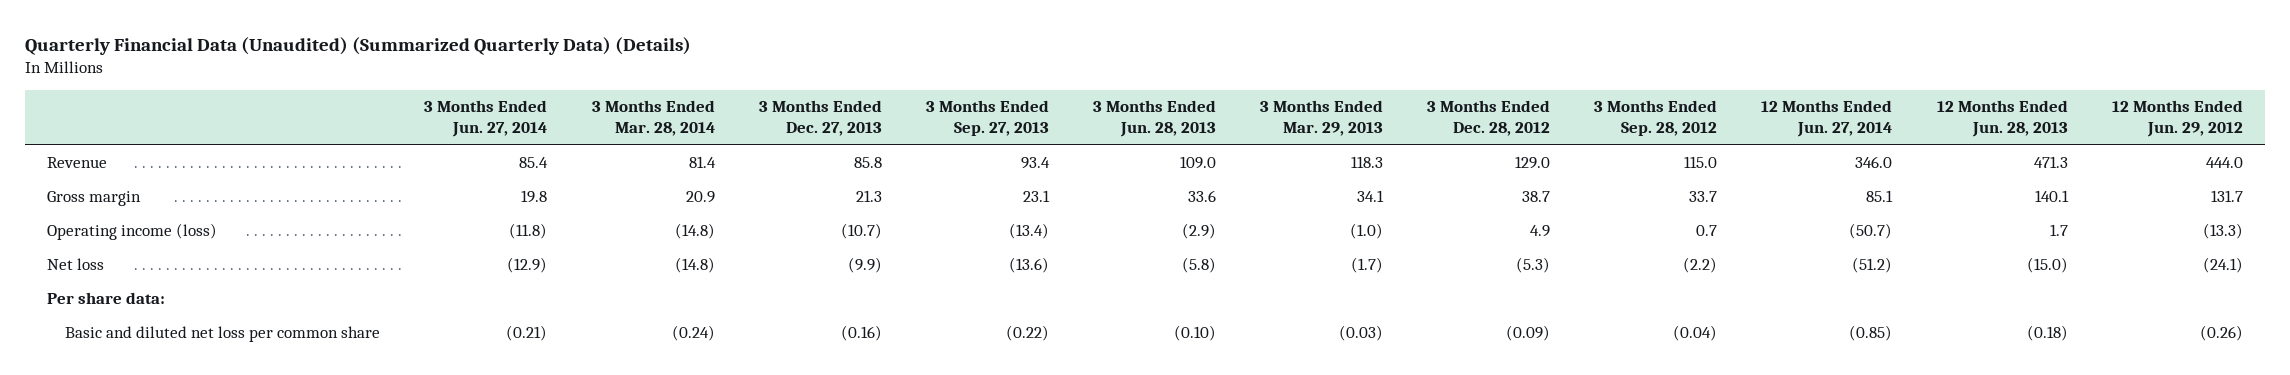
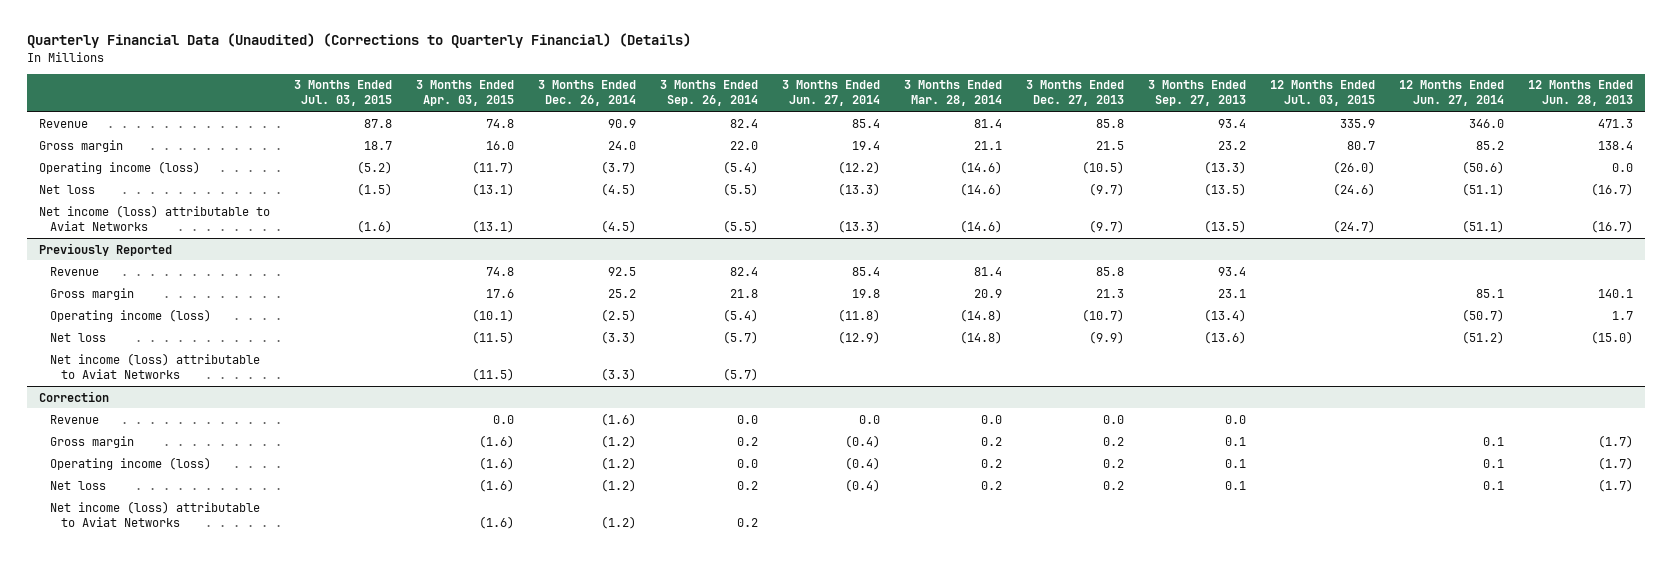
- Quarterly Financial Data (Unaudited) (Summarized Quarterly Data) (Details)
+ Quarterly Financial Data (Unaudited) (Corrections to Quarterly Financial) (Details)
- | 3 Months Ended Jun. 27, 2014 | 3 Months Ended Mar. 28, 2014 | 3 Months Ended Dec. 27, 2013 | 3 Months Ended Sep. 27, 2013 | 3 Months Ended Jun. 28, 2013 | 3 Months Ended Mar. 29, 2013 | 3 Months Ended Dec. 28, 2012 | 3 Months Ended Sep. 28, 2012 | 12 Months Ended Jun. 27, 2014 | 12 Months Ended Jun. 28, 2013 | 12 Months Ended Jun. 29, 2012
+ | 3 Months Ended Jul. 03, 2015 | 3 Months Ended Apr. 03, 2015 | 3 Months Ended Dec. 26, 2014 | 3 Months Ended Sep. 26, 2014 | 3 Months Ended Jun. 27, 2014 | 3 Months Ended Mar. 28, 2014 | 3 Months Ended Dec. 27, 2013 | 3 Months Ended Sep. 27, 2013 | 12 Months Ended Jul. 03, 2015 | 12 Months Ended Jun. 27, 2014 | 12 Months Ended Jun. 28, 2013
+ Gross margin | 18.7 | 16.0 | 24.0 | 22.0 | 19.4 | 21.1 | 21.5 | 23.2 | 80.7 | 85.2 | 138.4
+ Operating income (loss) | (5.2) | (11.7) | (3.7) | (5.4) | (12.2) | (14.6) | (10.5) | (13.3) | (26.0) | (50.6) | 0.0
+ Net loss | (1.5) | (13.1) | (4.5) | (5.5) | (13.3) | (14.6) | (9.7) | (13.5) | (24.6) | (51.1) | (16.7)
+ Net income (loss) attributable to Aviat Networks | (1.6) | (13.1) | (4.5) | (5.5) | (13.3) | (14.6) | (9.7) | (13.5) | (24.7) | (51.1) | (16.7)
+ Previously Reported
+ Revenue | | 74.8 | 92.5 | 82.4 | 85.4 | 81.4 | 85.8 | 93.4 | | |
- Per share data:
- Basic and diluted net loss per common share | (0.21) | (0.24) | (0.16) | (0.22) | (0.10) | (0.03) | (0.09) | (0.04) | (0.85) | (0.18) | (0.26)
+ Net income (loss) attributable to Aviat Networks | | (11.5) | (3.3) | (5.7) | | | | | | |
+ Correction
+ Revenue | | 0.0 | (1.6) | 0.0 | 0.0 | 0.0 | 0.0 | 0.0 | | |
+ Gross margin | | (1.6) | (1.2) | 0.2 | (0.4) | 0.2 | 0.2 | 0.1 | | 0.1 | (1.7)
+ Operating income (loss) | | (1.6) | (1.2) | 0.0 | (0.4) | 0.2 | 0.2 | 0.1 | | 0.1 | (1.7)
+ Net loss | | (1.6) | (1.2) | 0.2 | (0.4) | 0.2 | 0.2 | 0.1 | | 0.1 | (1.7)
+ Net income (loss) attributable to Aviat Networks | | (1.6) | (1.2) | 0.2 | | | | | | |

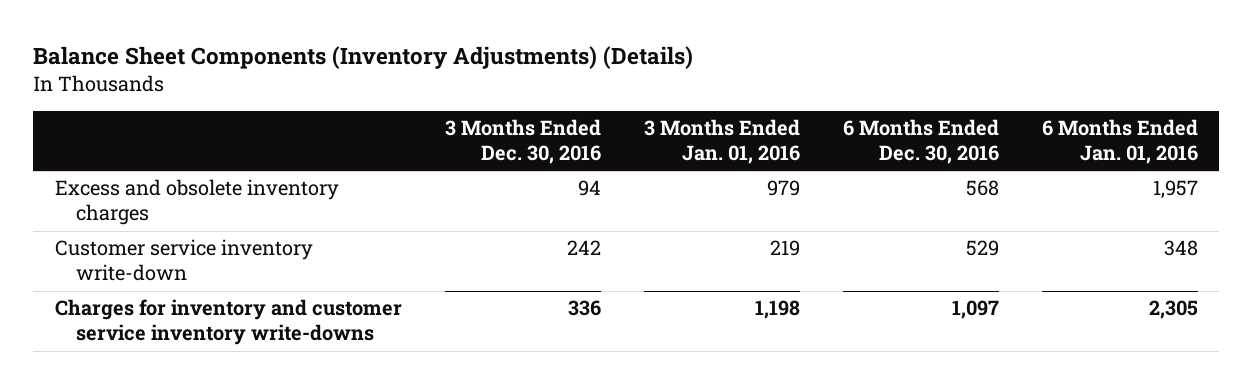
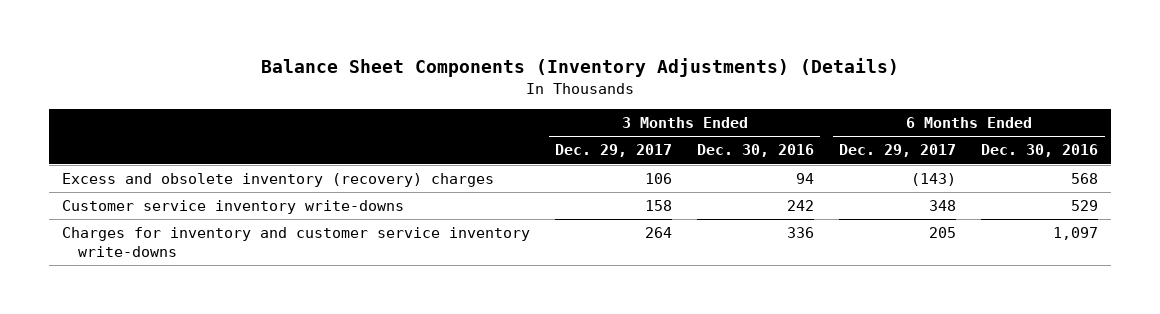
- | 3 Months Ended Dec. 30, 2016 | 3 Months Ended Jan. 01, 2016 | 6 Months Ended Dec. 30, 2016 | 6 Months Ended Jan. 01, 2016
+ | 3 Months Ended Dec. 29, 2017 | 3 Months Ended Dec. 30, 2016 | 6 Months Ended Dec. 29, 2017 | 6 Months Ended Dec. 30, 2016
- Excess and obsolete inventory charges | 94 | 979 | 568 | 1,957
- Customer service inventory write-down | 242 | 219 | 529 | 348
+ Excess and obsolete inventory (recovery) charges | 106 | 94 | (143) | 568
+ Customer service inventory write-downs | 158 | 242 | 348 | 529

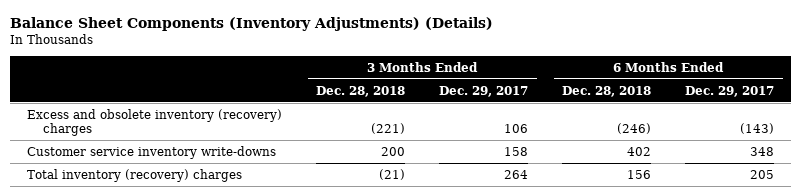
- | 3 Months Ended Dec. 29, 2017 | 3 Months Ended Dec. 30, 2016 | 6 Months Ended Dec. 29, 2017 | 6 Months Ended Dec. 30, 2016
+ | 3 Months Ended Dec. 28, 2018 | 3 Months Ended Dec. 29, 2017 | 6 Months Ended Dec. 28, 2018 | 6 Months Ended Dec. 29, 2017
- Charges for inventory and customer service inventory write-downs | 264 | 336 | 205 | 1,097
+ Total inventory (recovery) charges | (21) | 264 | 156 | 205

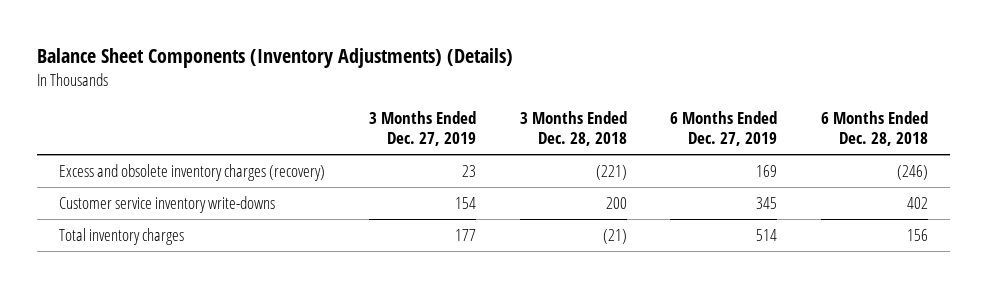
- | 3 Months Ended Dec. 28, 2018 | 3 Months Ended Dec. 29, 2017 | 6 Months Ended Dec. 28, 2018 | 6 Months Ended Dec. 29, 2017
+ | 3 Months Ended Dec. 27, 2019 | 3 Months Ended Dec. 28, 2018 | 6 Months Ended Dec. 27, 2019 | 6 Months Ended Dec. 28, 2018
- Excess and obsolete inventory (recovery) charges | (221) | 106 | (246) | (143)
+ Excess and obsolete inventory charges (recovery) | 23 | (221) | 169 | (246)
- Total inventory (recovery) charges | (21) | 264 | 156 | 205
+ Total inventory charges | 177 | (21) | 514 | 156

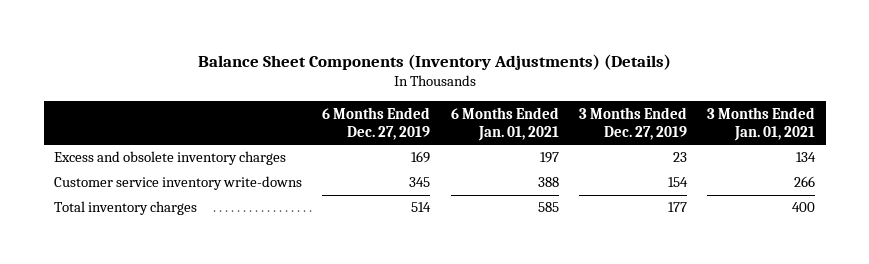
- | 3 Months Ended Dec. 27, 2019 | 3 Months Ended Dec. 28, 2018 | 6 Months Ended Dec. 27, 2019 | 6 Months Ended Dec. 28, 2018
+ | 6 Months Ended Dec. 27, 2019 | 6 Months Ended Jan. 01, 2021 | 3 Months Ended Dec. 27, 2019 | 3 Months Ended Jan. 01, 2021
- Excess and obsolete inventory charges (recovery) | 23 | (221) | 169 | (246)
+ Excess and obsolete inventory charges | 169 | 197 | 23 | 134

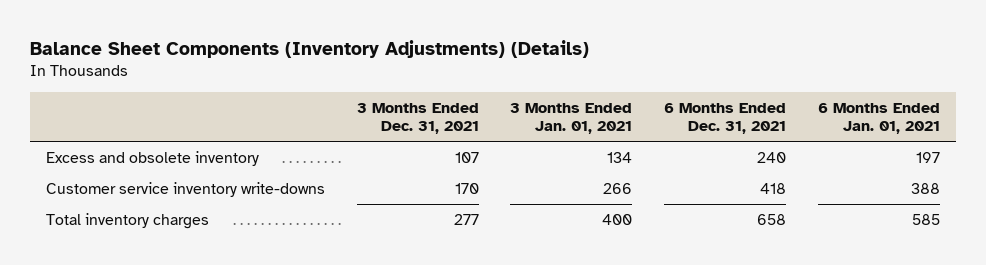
- | 6 Months Ended Dec. 27, 2019 | 6 Months Ended Jan. 01, 2021 | 3 Months Ended Dec. 27, 2019 | 3 Months Ended Jan. 01, 2021
+ | 3 Months Ended Dec. 31, 2021 | 3 Months Ended Jan. 01, 2021 | 6 Months Ended Dec. 31, 2021 | 6 Months Ended Jan. 01, 2021
- Excess and obsolete inventory charges | 169 | 197 | 23 | 134
+ Excess and obsolete inventory | 107 | 134 | 240 | 197

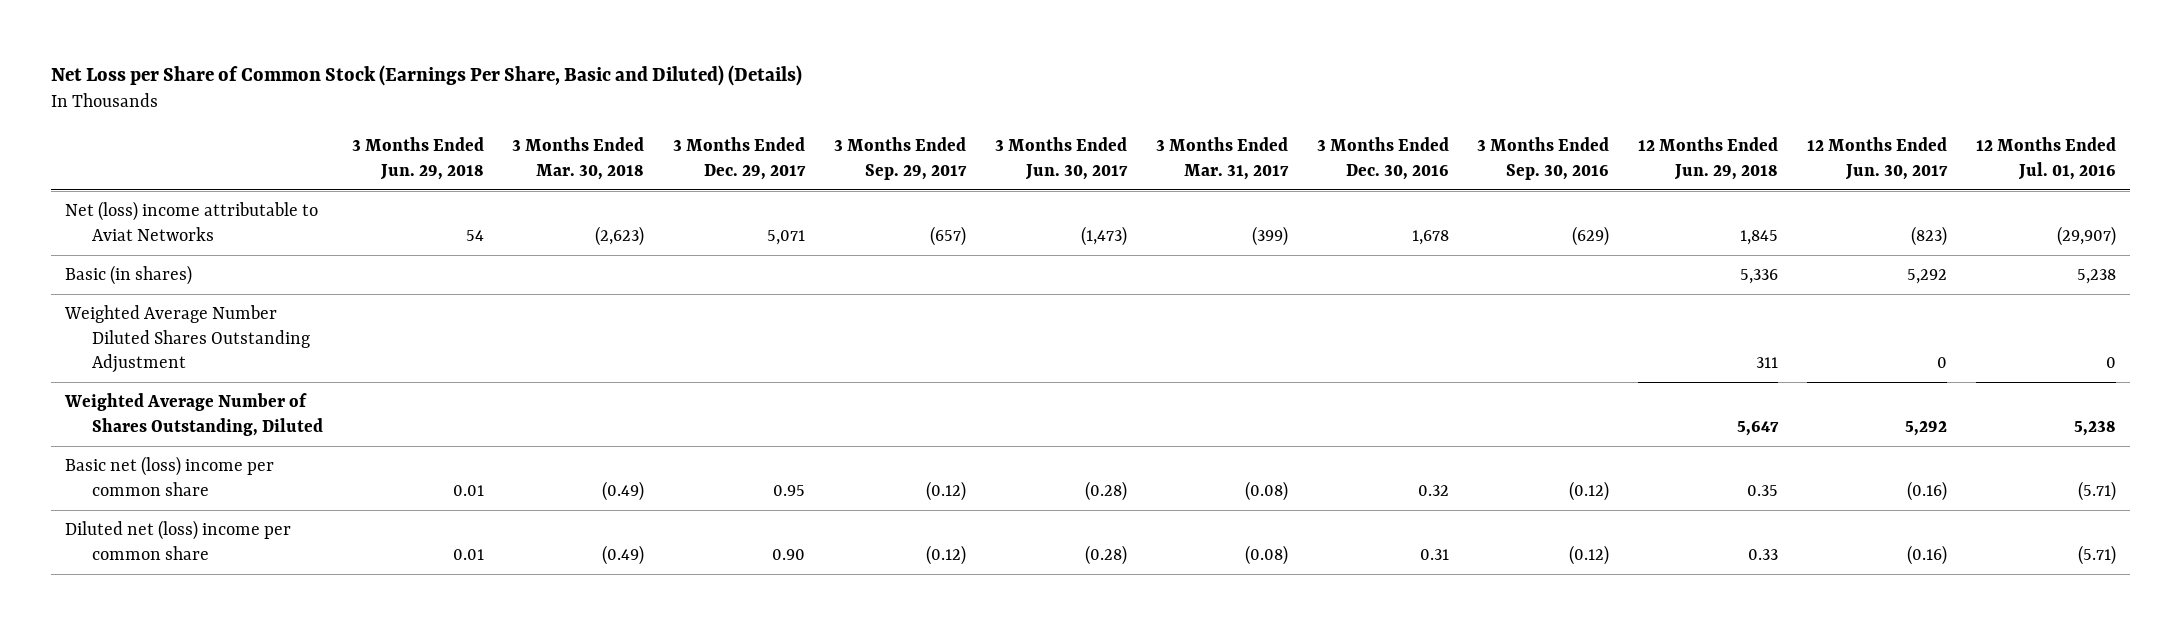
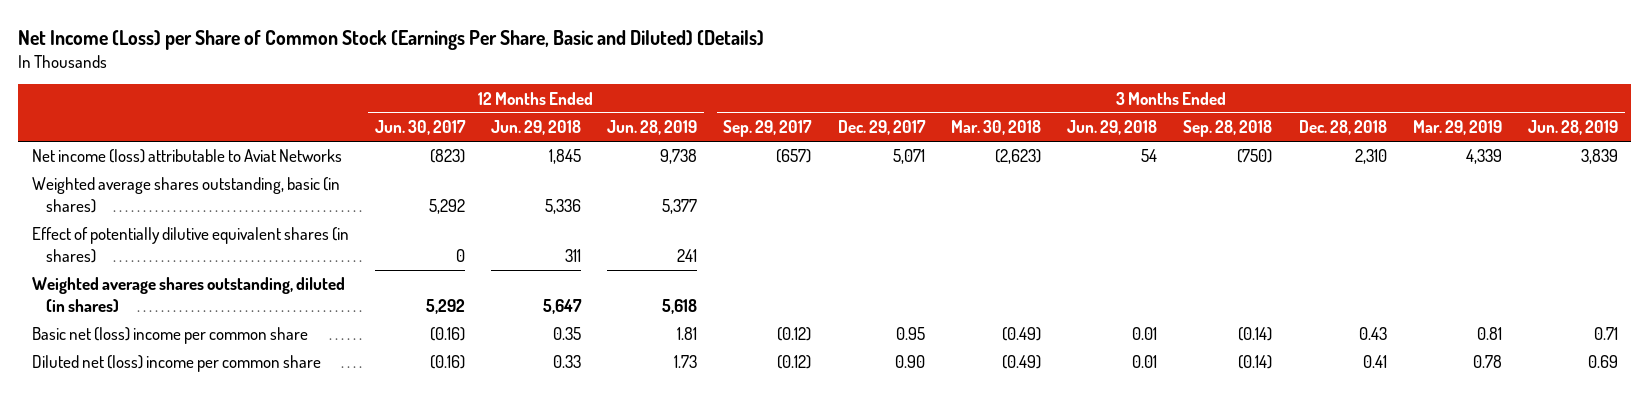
- Net Loss per Share of Common Stock (Earnings Per Share, Basic and Diluted) (Details)
+ Net Income (Loss) per Share of Common Stock (Earnings Per Share, Basic and Diluted) (Details)
- | 3 Months Ended Jun. 29, 2018 | 3 Months Ended Mar. 30, 2018 | 3 Months Ended Dec. 29, 2017 | 3 Months Ended Sep. 29, 2017 | 3 Months Ended Jun. 30, 2017 | 3 Months Ended Mar. 31, 2017 | 3 Months Ended Dec. 30, 2016 | 3 Months Ended Sep. 30, 2016 | 12 Months Ended Jun. 29, 2018 | 12 Months Ended Jun. 30, 2017 | 12 Months Ended Jul. 01, 2016
+ | 12 Months Ended Jun. 30, 2017 | 12 Months Ended Jun. 29, 2018 | 12 Months Ended Jun. 28, 2019 | 3 Months Ended Sep. 29, 2017 | 3 Months Ended Dec. 29, 2017 | 3 Months Ended Mar. 30, 2018 | 3 Months Ended Jun. 29, 2018 | 3 Months Ended Sep. 28, 2018 | 3 Months Ended Dec. 28, 2018 | 3 Months Ended Mar. 29, 2019 | 3 Months Ended Jun. 28, 2019
- Net (loss) income attributable to Aviat Networks | 54 | (2,623) | 5,071 | (657) | (1,473) | (399) | 1,678 | (629) | 1,845 | (823) | (29,907)
- Basic (in shares) | | | | | | | | | 5,336 | 5,292 | 5,238
- Weighted Average Number Diluted Shares Outstanding Adjustment | | | | | | | | | 311 | 0 | 0
- Weighted Average Number of Shares Outstanding, Diluted | | | | | | | | | 5,647 | 5,292 | 5,238
+ Net income (loss) attributable to Aviat Networks | (823) | 1,845 | 9,738 | (657) | 5,071 | (2,623) | 54 | (750) | 2,310 | 4,339 | 3,839
+ Weighted average shares outstanding, basic (in shares) | 5,292 | 5,336 | 5,377 | | | | | | | |
+ Effect of potentially dilutive equivalent shares (in shares) | 0 | 311 | 241 | | | | | | | |
+ Weighted average shares outstanding, diluted (in shares) | 5,292 | 5,647 | 5,618 | | | | | | | |

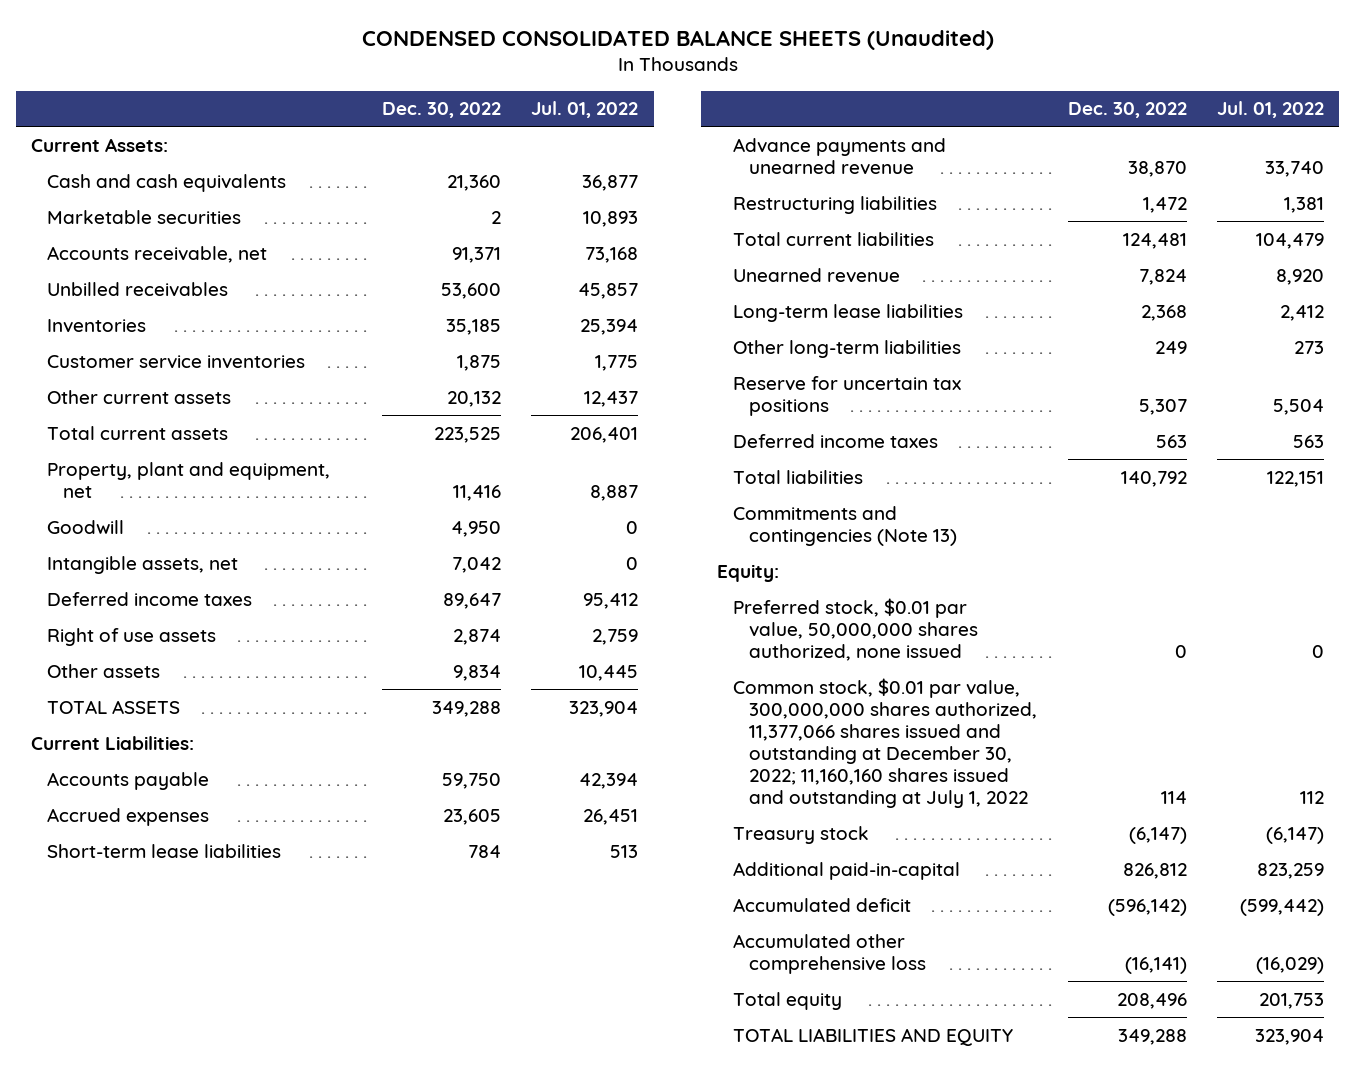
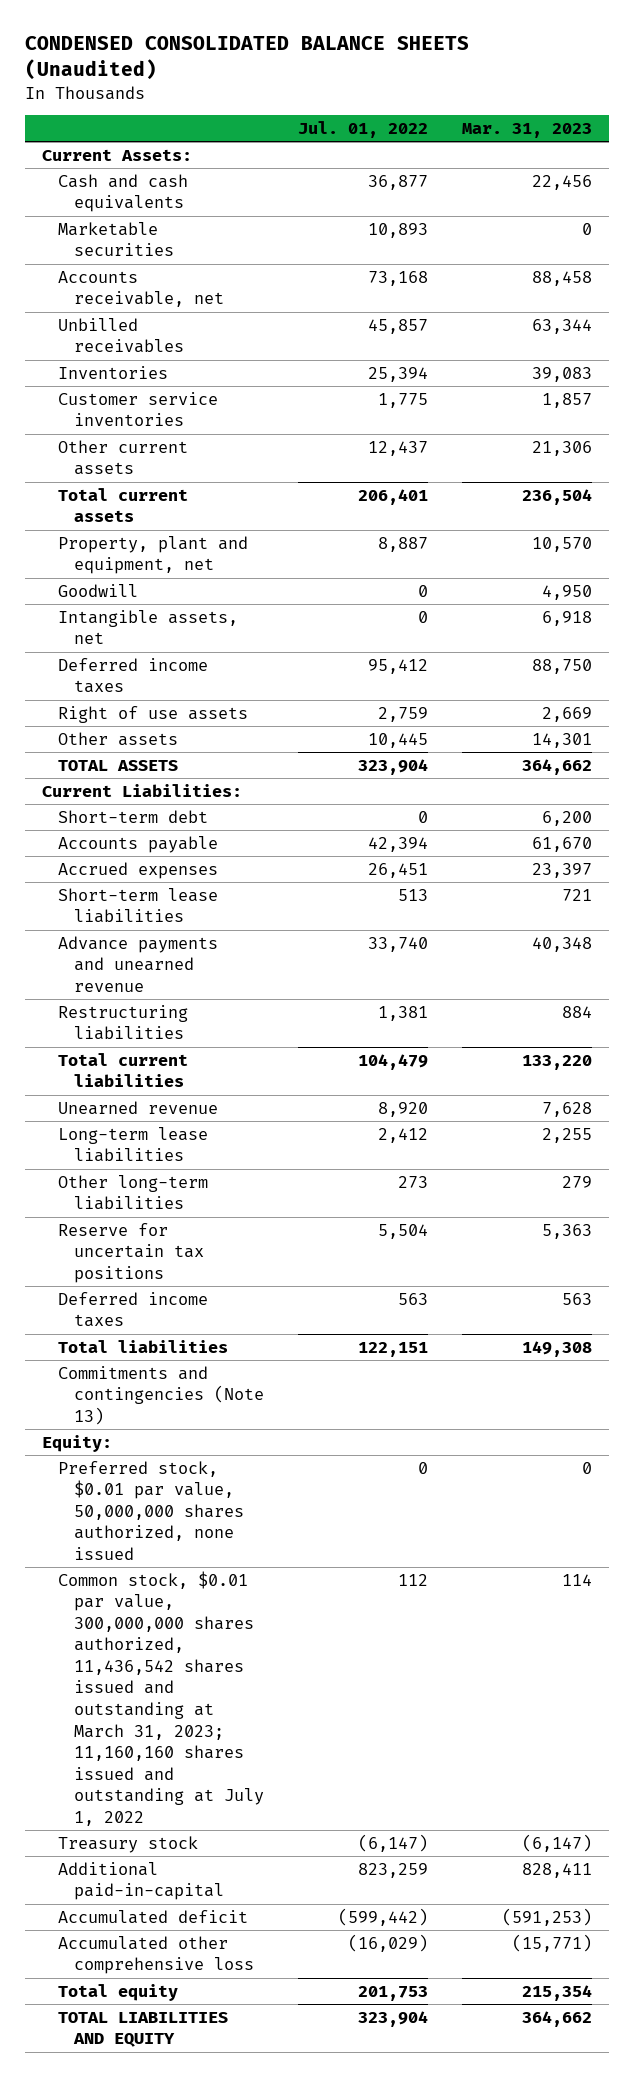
- | Dec. 30, 2022 | Jul. 01, 2022
+ | Jul. 01, 2022 | Mar. 31, 2023
+ Short-term debt | 0 | 6,200
- Common stock, $0.01 par value, 300,000,000 shares authorized, 11,377,066 shares issued and outstanding at December 30, 2022; 11,160,160 shares issued and outstanding at July 1, 2022 | 114 | 112
+ Common stock, $0.01 par value, 300,000,000 shares authorized, 11,436,542 shares issued and outstanding at March 31, 2023; 11,160,160 shares issued and outstanding at July 1, 2022 | 112 | 114

